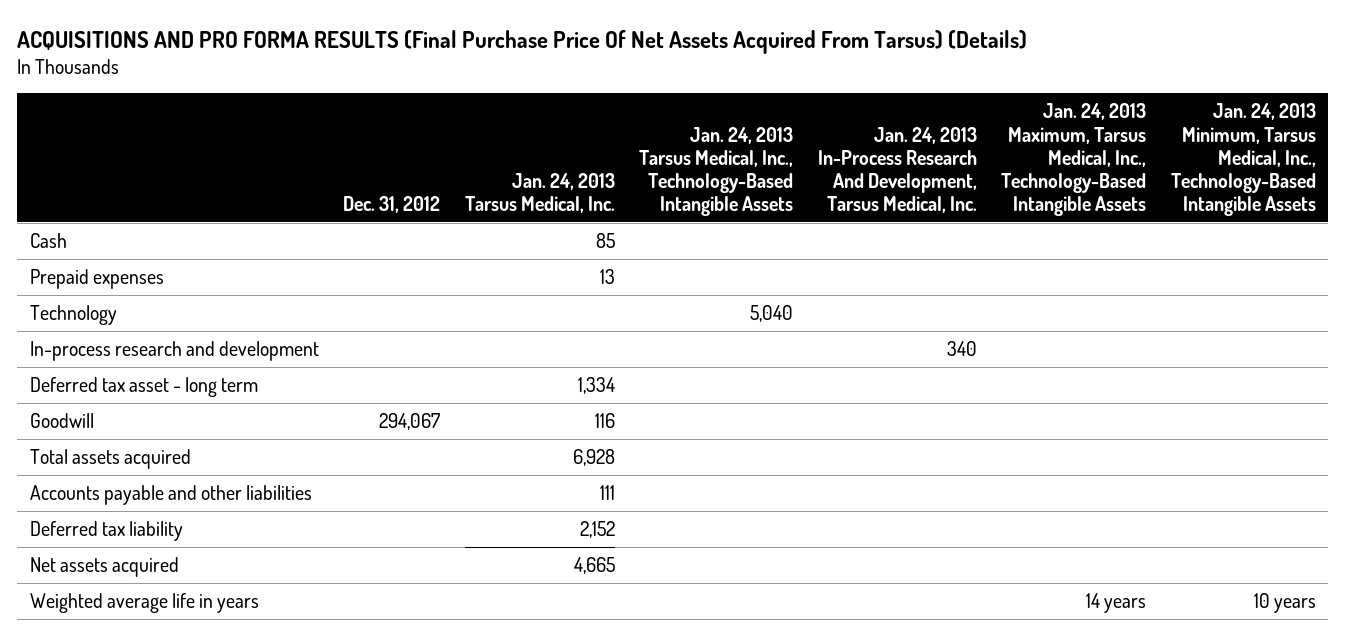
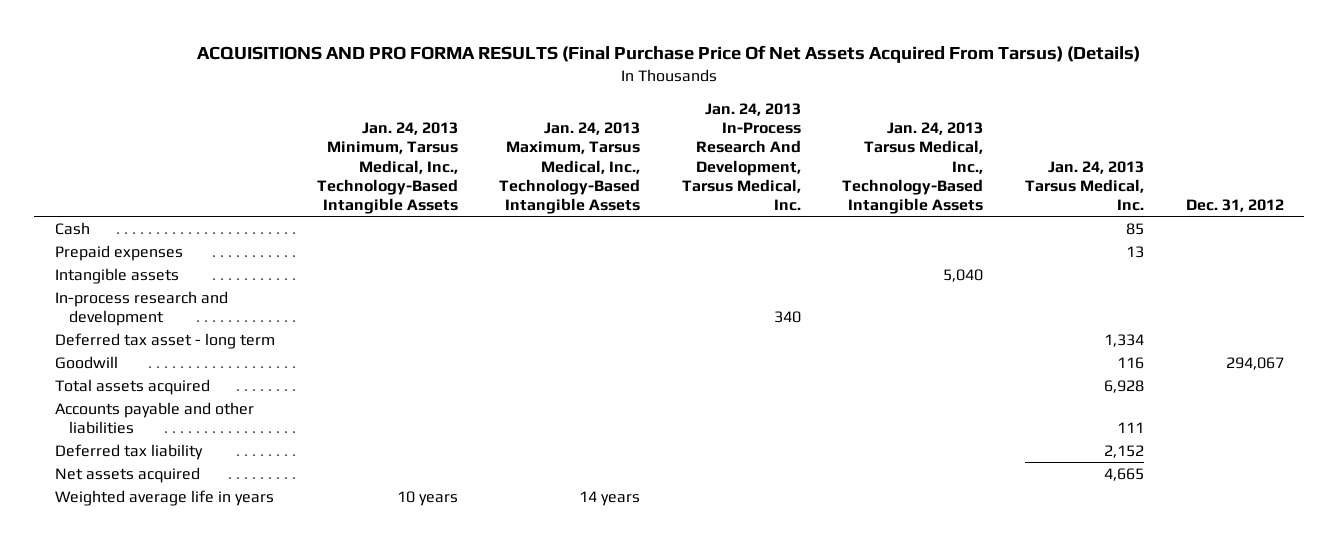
- | Dec. 31, 2012 | Jan. 24, 2013 Tarsus Medical, Inc. | Jan. 24, 2013 Tarsus Medical, Inc., Technology-Based Intangible Assets | Jan. 24, 2013 In-Process Research And Development, Tarsus Medical, Inc. | Jan. 24, 2013 Maximum, Tarsus Medical, Inc., Technology-Based Intangible Assets | Jan. 24, 2013 Minimum, Tarsus Medical, Inc., Technology-Based Intangible Assets
+ | Jan. 24, 2013 Minimum, Tarsus Medical, Inc., Technology-Based Intangible Assets | Jan. 24, 2013 Maximum, Tarsus Medical, Inc., Technology-Based Intangible Assets | Jan. 24, 2013 In-Process Research And Development, Tarsus Medical, Inc. | Jan. 24, 2013 Tarsus Medical, Inc., Technology-Based Intangible Assets | Jan. 24, 2013 Tarsus Medical, Inc. | Dec. 31, 2012
- Technology | | | 5,040 | | |
+ Intangible assets | | | | 5,040 | |

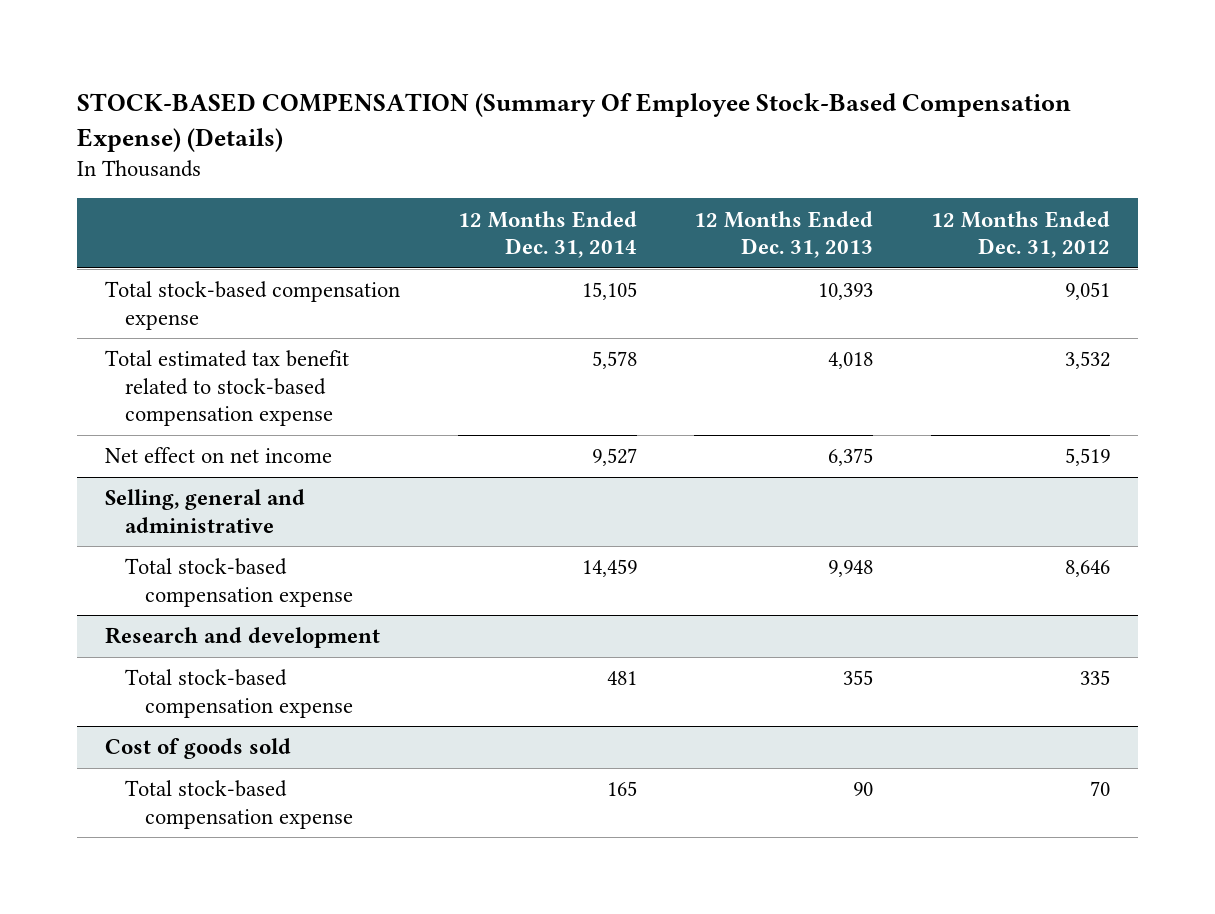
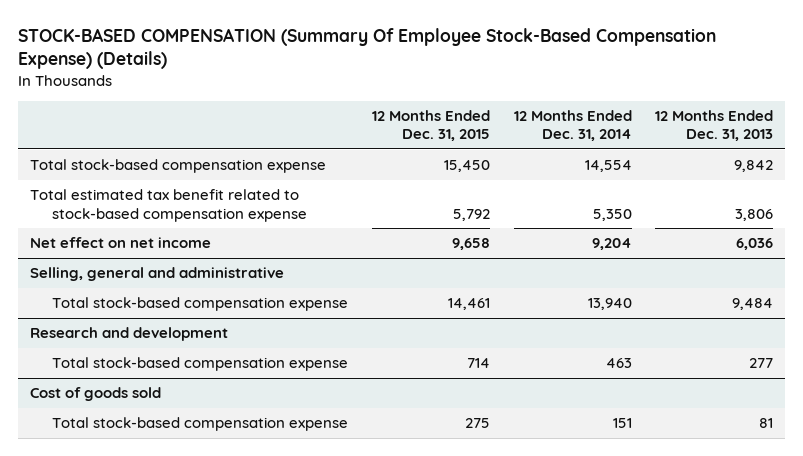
- | 12 Months Ended Dec. 31, 2014 | 12 Months Ended Dec. 31, 2013 | 12 Months Ended Dec. 31, 2012
+ | 12 Months Ended Dec. 31, 2015 | 12 Months Ended Dec. 31, 2014 | 12 Months Ended Dec. 31, 2013
- Total stock-based compensation expense | 15,105 | 10,393 | 9,051
- Total estimated tax benefit related to stock-based compensation expense | 5,578 | 4,018 | 3,532
- Net effect on net income | 9,527 | 6,375 | 5,519
+ Total stock-based compensation expense | 15,450 | 14,554 | 9,842
+ Total estimated tax benefit related to stock-based compensation expense | 5,792 | 5,350 | 3,806
+ Net effect on net income | 9,658 | 9,204 | 6,036
@ Selling, general and administrative
- Total stock-based compensation expense | 14,459 | 9,948 | 8,646
+ Total stock-based compensation expense | 14,461 | 13,940 | 9,484
@ Research and development
- Total stock-based compensation expense | 481 | 355 | 335
+ Total stock-based compensation expense | 714 | 463 | 277
@ Cost of goods sold
- Total stock-based compensation expense | 165 | 90 | 70
+ Total stock-based compensation expense | 275 | 151 | 81

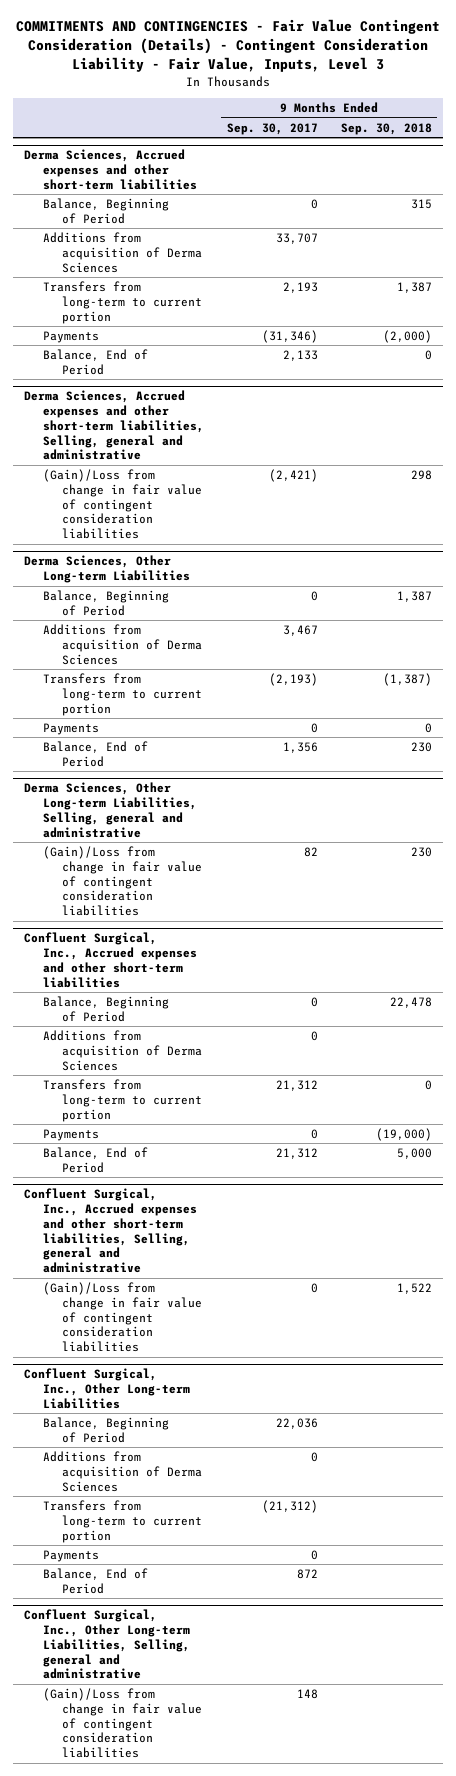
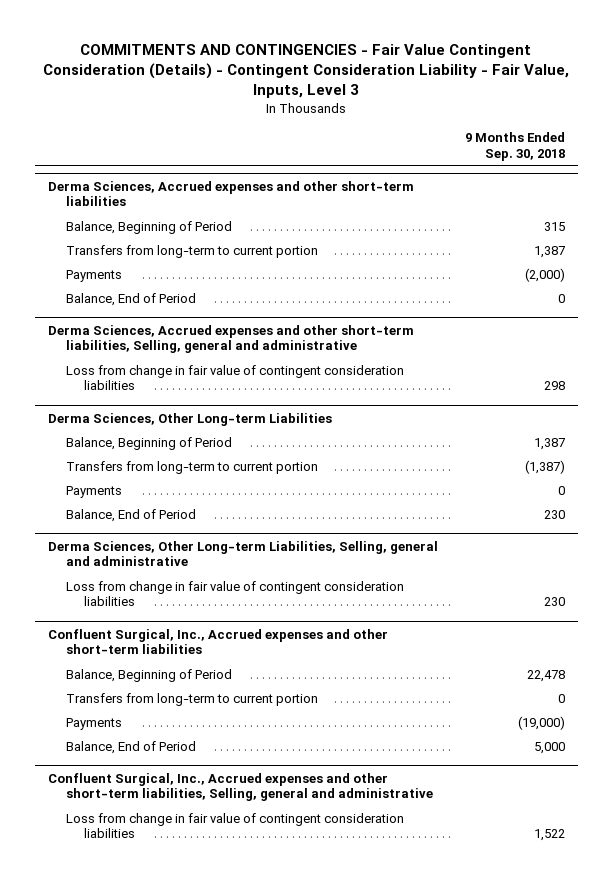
- | 9 Months Ended Sep. 30, 2017 | 9 Months Ended Sep. 30, 2018
+ | 9 Months Ended Sep. 30, 2018
@ Derma Sciences, Accrued expenses and other short-term liabilities
- Additions from acquisition of Derma Sciences | 33,707 |
@ Derma Sciences, Accrued expenses and other short-term liabilities, Selling, general and administrative
- (Gain)/Loss from change in fair value of contingent consideration liabilities | (2,421) | 298
+ Loss from change in fair value of contingent consideration liabilities | 298
@ Derma Sciences, Other Long-term Liabilities
- Additions from acquisition of Derma Sciences | 3,467 |
@ Derma Sciences, Other Long-term Liabilities, Selling, general and administrative
- (Gain)/Loss from change in fair value of contingent consideration liabilities | 82 | 230
+ Loss from change in fair value of contingent consideration liabilities | 230
@ Confluent Surgical, Inc., Accrued expenses and other short-term liabilities
- Additions from acquisition of Derma Sciences | 0 |
@ Confluent Surgical, Inc., Accrued expenses and other short-term liabilities, Selling, general and administrative
- (Gain)/Loss from change in fair value of contingent consideration liabilities | 0 | 1,522
- Confluent Surgical, Inc., Other Long-term Liabilities
- Balance, Beginning of Period | 22,036 |
- Additions from acquisition of Derma Sciences | 0 |
- Transfers from long-term to current portion | (21,312) |
- Payments | 0 |
- Balance, End of Period | 872 |
- Confluent Surgical, Inc., Other Long-term Liabilities, Selling, general and administrative
- (Gain)/Loss from change in fair value of contingent consideration liabilities | 148 |
@ Confluent Surgical, Inc., Accrued expenses and other short-term liabilities, Selling, general and administrative
+ Loss from change in fair value of contingent consideration liabilities | 1,522

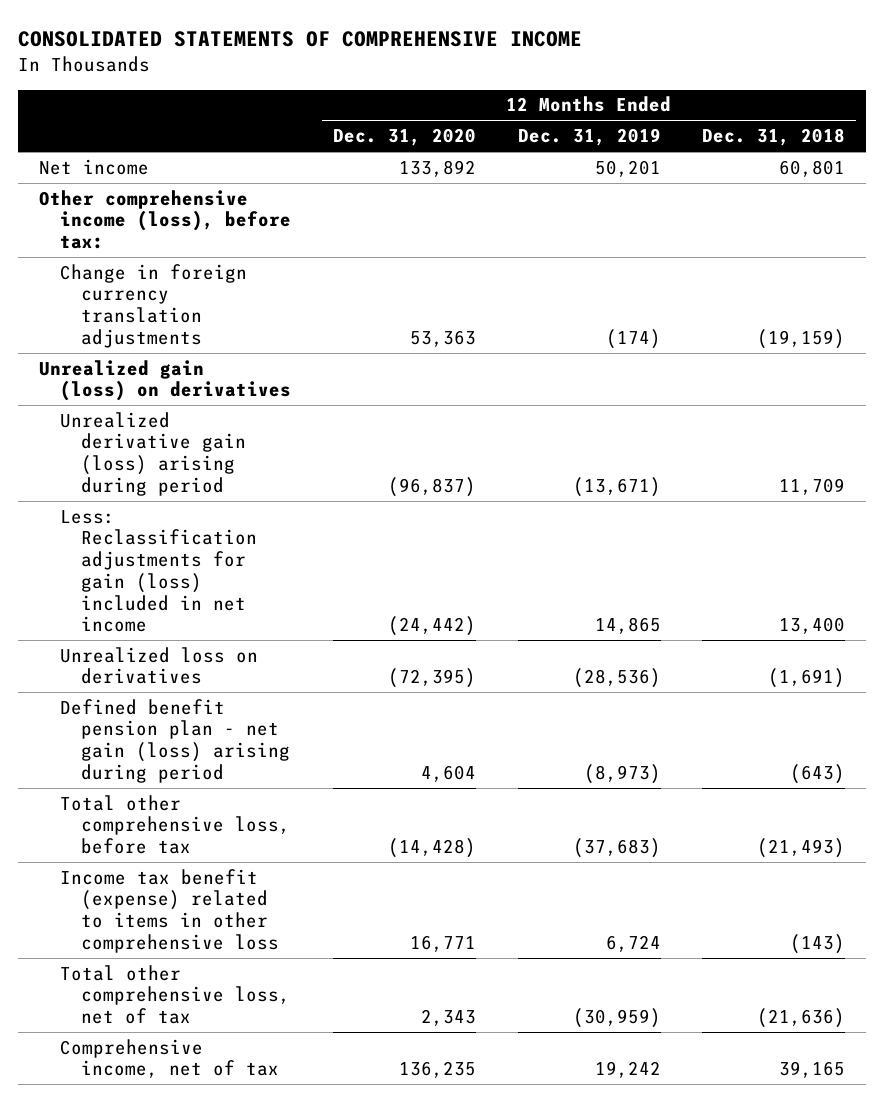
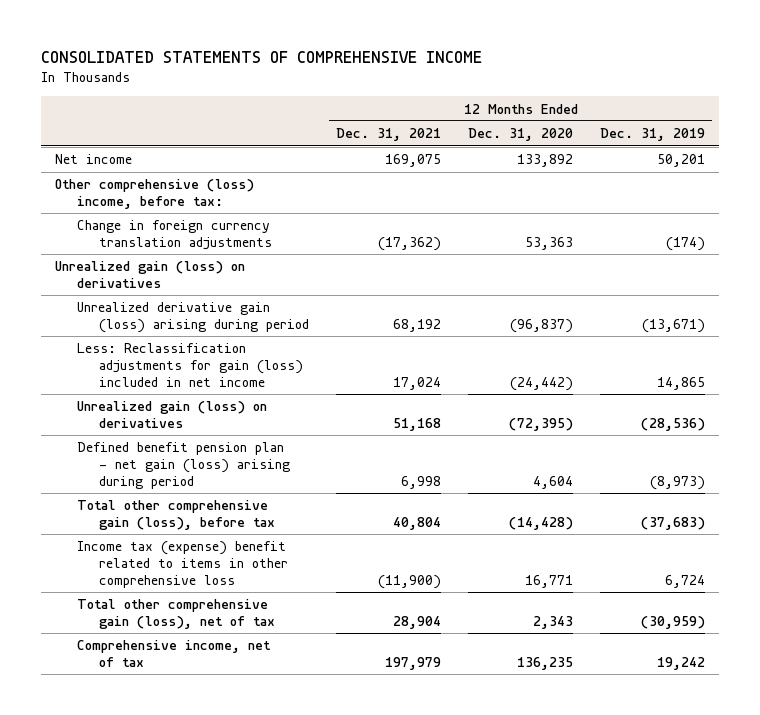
- | 12 Months Ended Dec. 31, 2020 | 12 Months Ended Dec. 31, 2019 | 12 Months Ended Dec. 31, 2018
+ | 12 Months Ended Dec. 31, 2021 | 12 Months Ended Dec. 31, 2020 | 12 Months Ended Dec. 31, 2019
- Other comprehensive income (loss), before tax:
+ Other comprehensive (loss) income, before tax:
- Unrealized loss on derivatives | (72,395) | (28,536) | (1,691)
+ Unrealized gain (loss) on derivatives | 51,168 | (72,395) | (28,536)
- Total other comprehensive loss, before tax | (14,428) | (37,683) | (21,493)
- Income tax benefit (expense) related to items in other comprehensive loss | 16,771 | 6,724 | (143)
- Total other comprehensive loss, net of tax | 2,343 | (30,959) | (21,636)
+ Total other comprehensive gain (loss), before tax | 40,804 | (14,428) | (37,683)
+ Income tax (expense) benefit related to items in other comprehensive loss | (11,900) | 16,771 | 6,724
+ Total other comprehensive gain (loss), net of tax | 28,904 | 2,343 | (30,959)

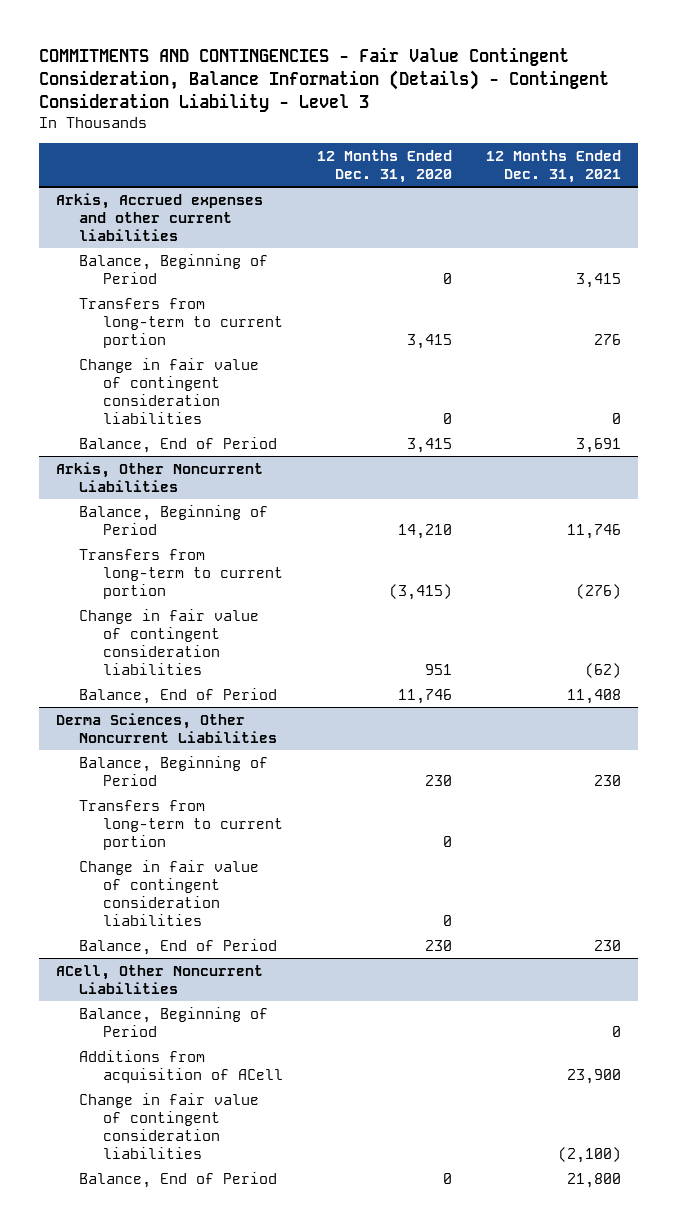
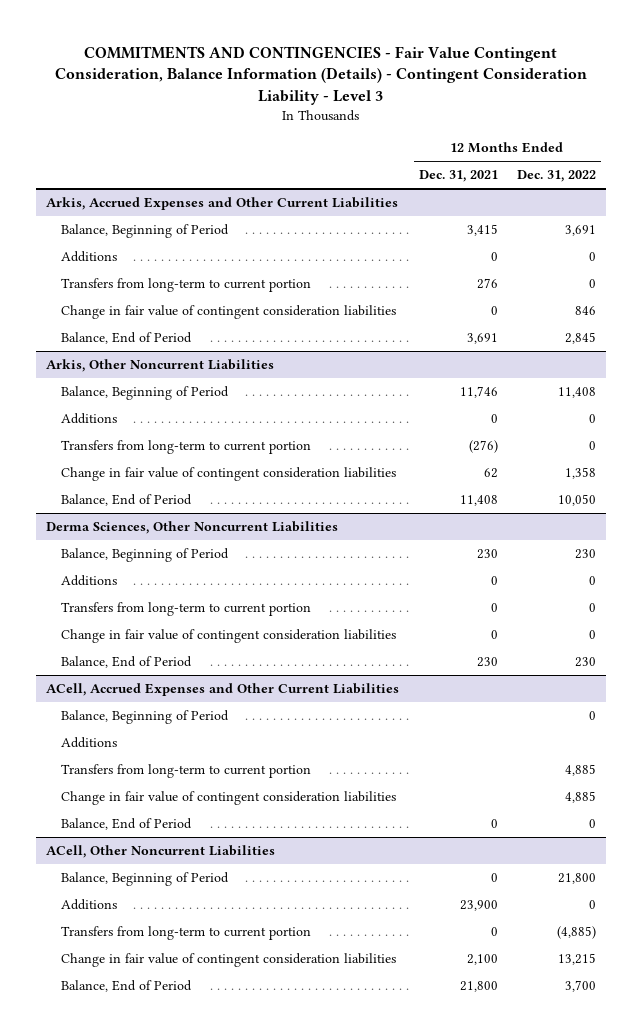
- | 12 Months Ended Dec. 31, 2020 | 12 Months Ended Dec. 31, 2021
+ | 12 Months Ended Dec. 31, 2021 | 12 Months Ended Dec. 31, 2022
- Arkis, Accrued expenses and other current liabilities
+ Arkis, Accrued Expenses and Other Current Liabilities
+ Additions | 0 | 0
@ Arkis, Other Noncurrent Liabilities
+ Additions | 0 | 0
- Change in fair value of contingent consideration liabilities | 951 | (62)
+ Change in fair value of contingent consideration liabilities | 62 | 1,358
@ Derma Sciences, Other Noncurrent Liabilities
+ Additions | 0 | 0
+ Transfers from long-term to current portion | 0 | 0
+ Change in fair value of contingent consideration liabilities | 0 | 0
moved up: Balance, End of Period | 230 | 230
+ ACell, Accrued Expenses and Other Current Liabilities
+ Balance, Beginning of Period | | 0
+ Additions
+ Balance, End of Period | 0 | 0
@ ACell, Other Noncurrent Liabilities
- Additions from acquisition of ACell | | 23,900
- Change in fair value of contingent consideration liabilities | | (2,100)
+ Additions | 23,900 | 0
+ Transfers from long-term to current portion | 0 | (4,885)
+ Change in fair value of contingent consideration liabilities | 2,100 | 13,215

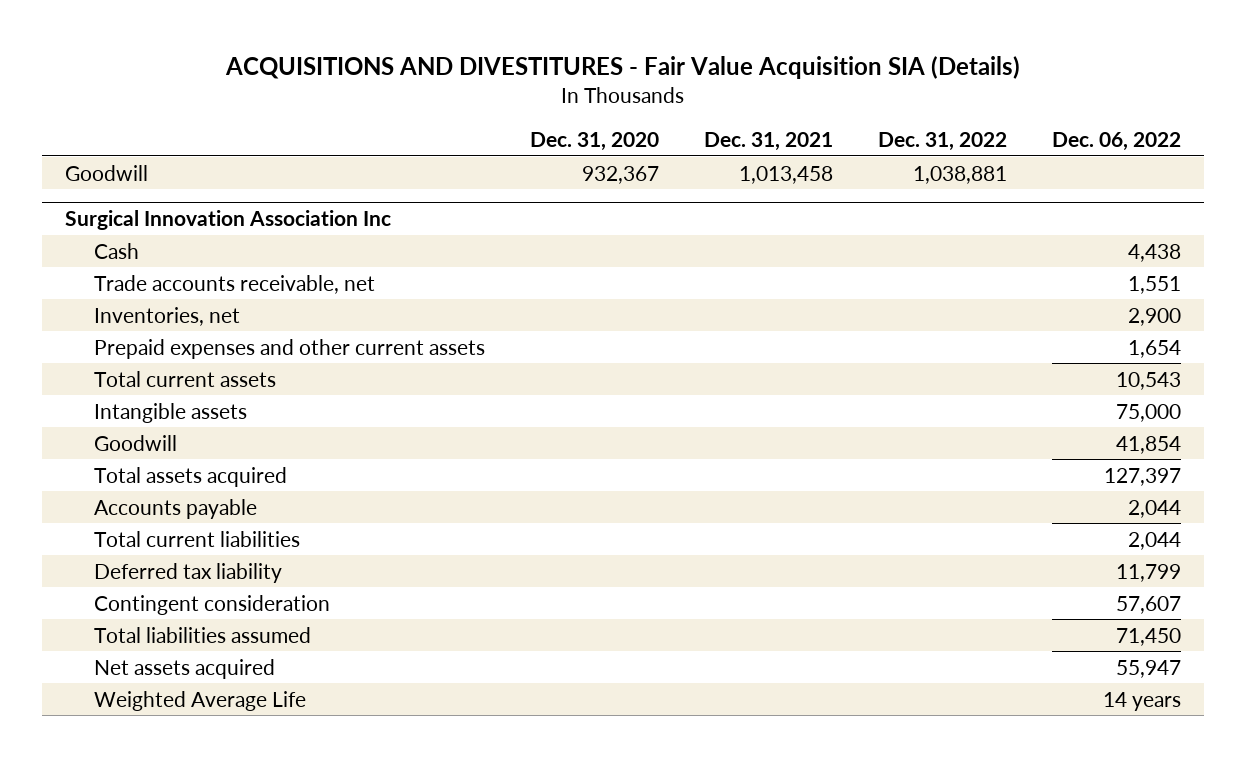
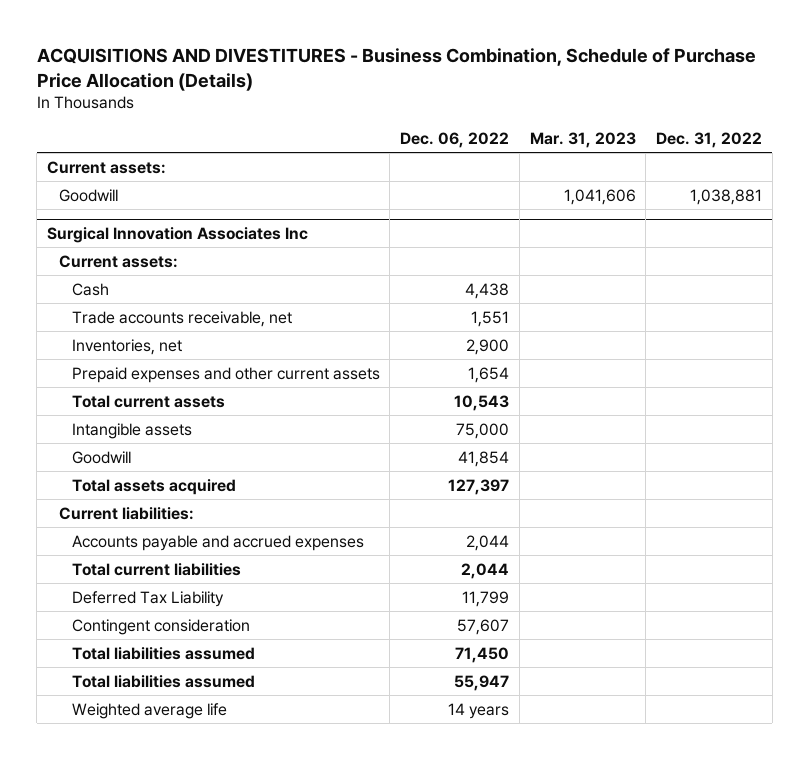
- ACQUISITIONS AND DIVESTITURES - Fair Value Acquisition SIA (Details)
+ ACQUISITIONS AND DIVESTITURES - Business Combination, Schedule of Purchase Price Allocation (Details)
- | Dec. 31, 2020 | Dec. 31, 2021 | Dec. 31, 2022 | Dec. 06, 2022
+ | Dec. 06, 2022 | Mar. 31, 2023 | Dec. 31, 2022
+ Current assets:
- Surgical Innovation Association Inc
+ Surgical Innovation Associates Inc
+ Current assets:
- Accounts payable | | | | 2,044
+ Current liabilities:
+ Accounts payable and accrued expenses | 2,044 | |
- Deferred tax liability | | | | 11,799
+ Deferred Tax Liability | 11,799 | |
- Net assets acquired | | | | 55,947
- Weighted Average Life | | | | 14 years
+ Total liabilities assumed | 55,947 | |
+ Weighted average life | 14 years | |

